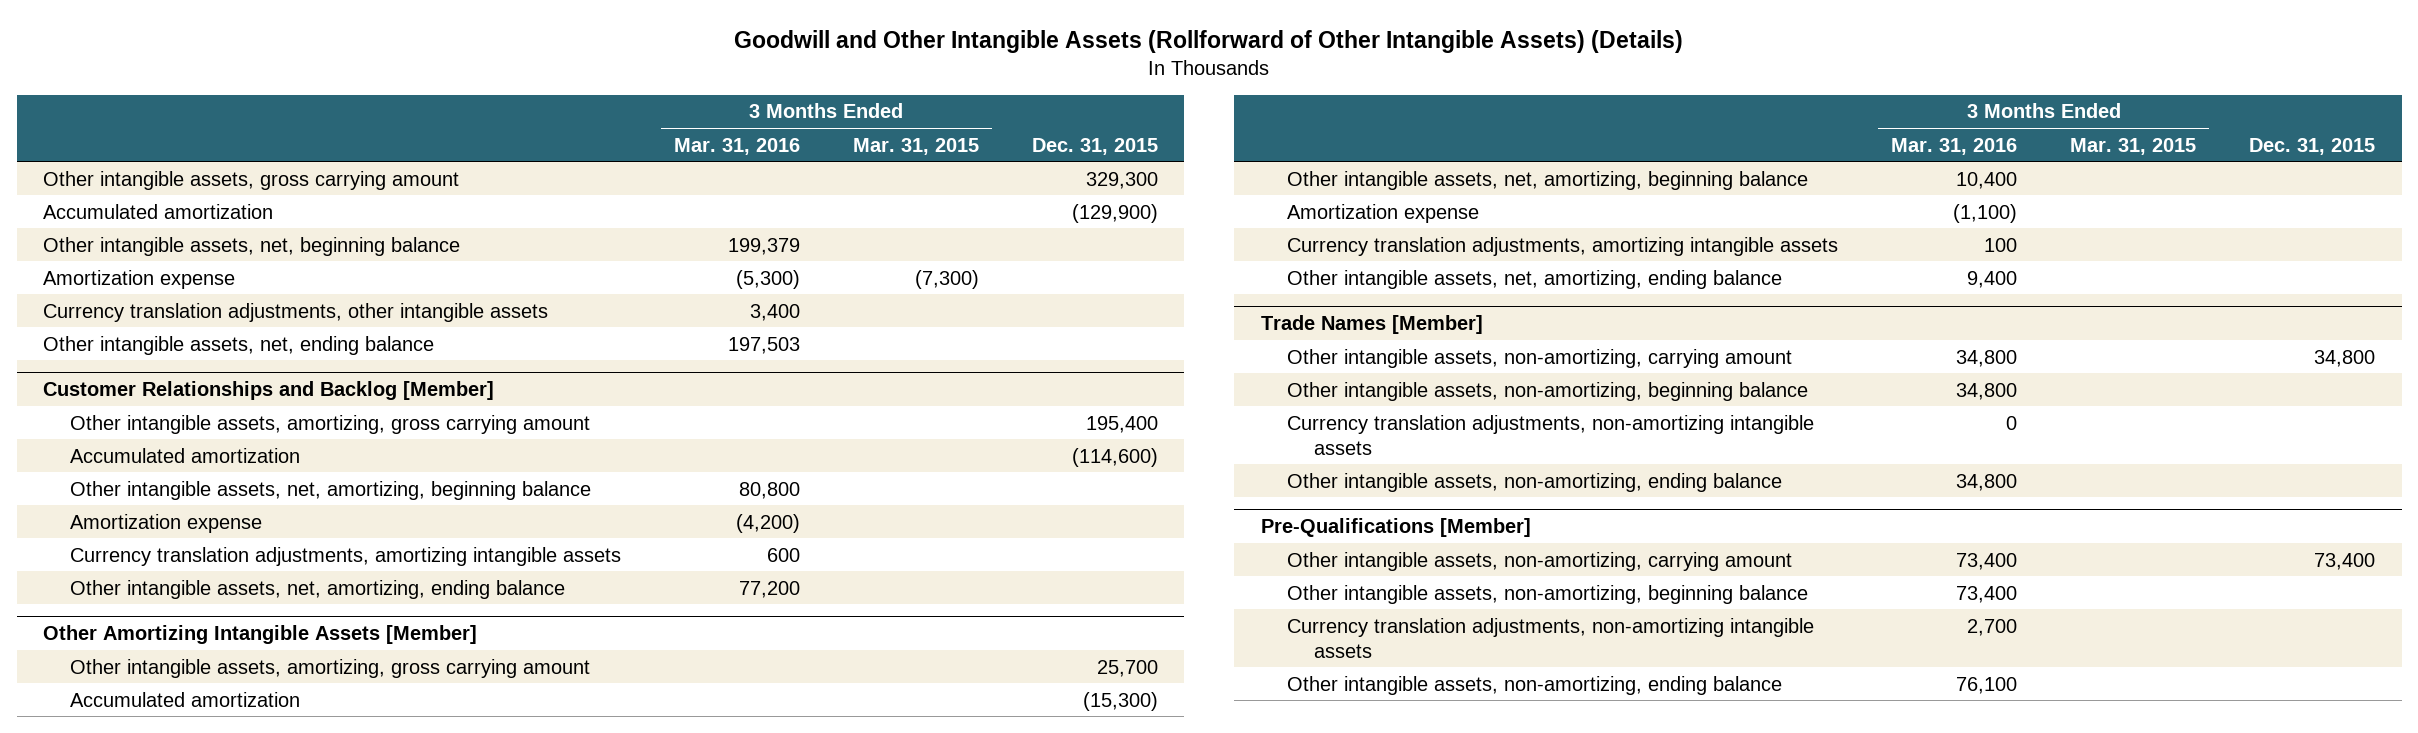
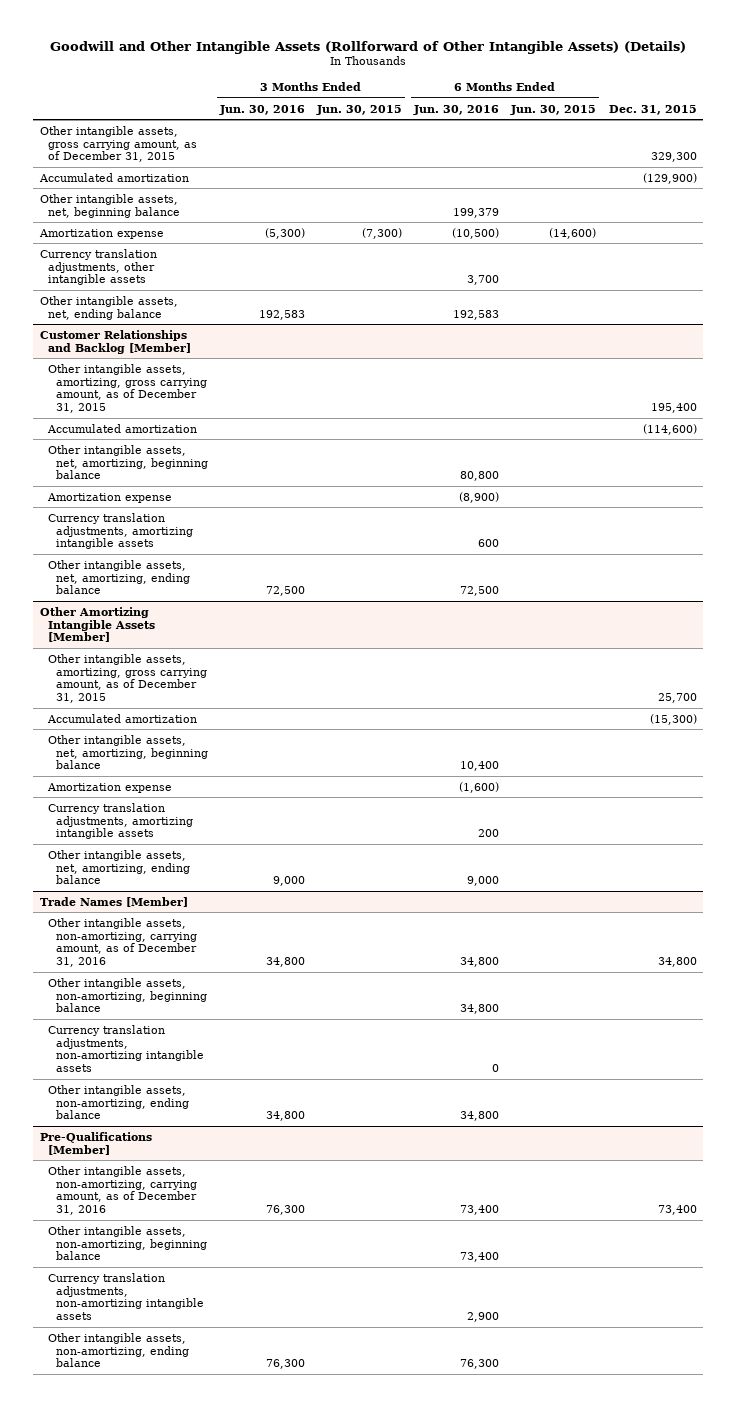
- | 3 Months Ended Mar. 31, 2016 | 3 Months Ended Mar. 31, 2015 | Dec. 31, 2015
+ | 3 Months Ended Jun. 30, 2016 | 3 Months Ended Jun. 30, 2015 | 6 Months Ended Jun. 30, 2016 | 6 Months Ended Jun. 30, 2015 | Dec. 31, 2015
- Other intangible assets, gross carrying amount | | | 329,300
+ Other intangible assets, gross carrying amount, as of December 31, 2015 | | | | | 329,300
@ Customer Relationships and Backlog [Member]
- Other intangible assets, amortizing, gross carrying amount | | | 195,400
+ Other intangible assets, amortizing, gross carrying amount, as of December 31, 2015 | | | | | 195,400
@ Other Amortizing Intangible Assets [Member]
- Other intangible assets, amortizing, gross carrying amount | | | 25,700
+ Other intangible assets, amortizing, gross carrying amount, as of December 31, 2015 | | | | | 25,700
@ Trade Names [Member]
- Other intangible assets, non-amortizing, carrying amount | 34,800 | | 34,800
+ Other intangible assets, non-amortizing, carrying amount, as of December 31, 2016 | 34,800 | | 34,800 | | 34,800
@ Pre-Qualifications [Member]
- Other intangible assets, non-amortizing, carrying amount | 73,400 | | 73,400
+ Other intangible assets, non-amortizing, carrying amount, as of December 31, 2016 | 76,300 | | 73,400 | | 73,400

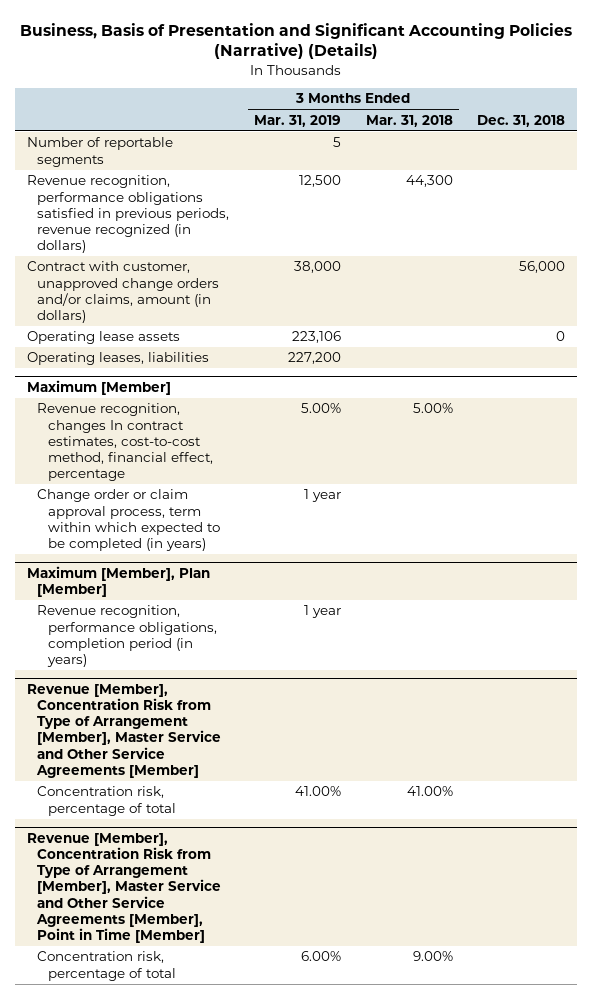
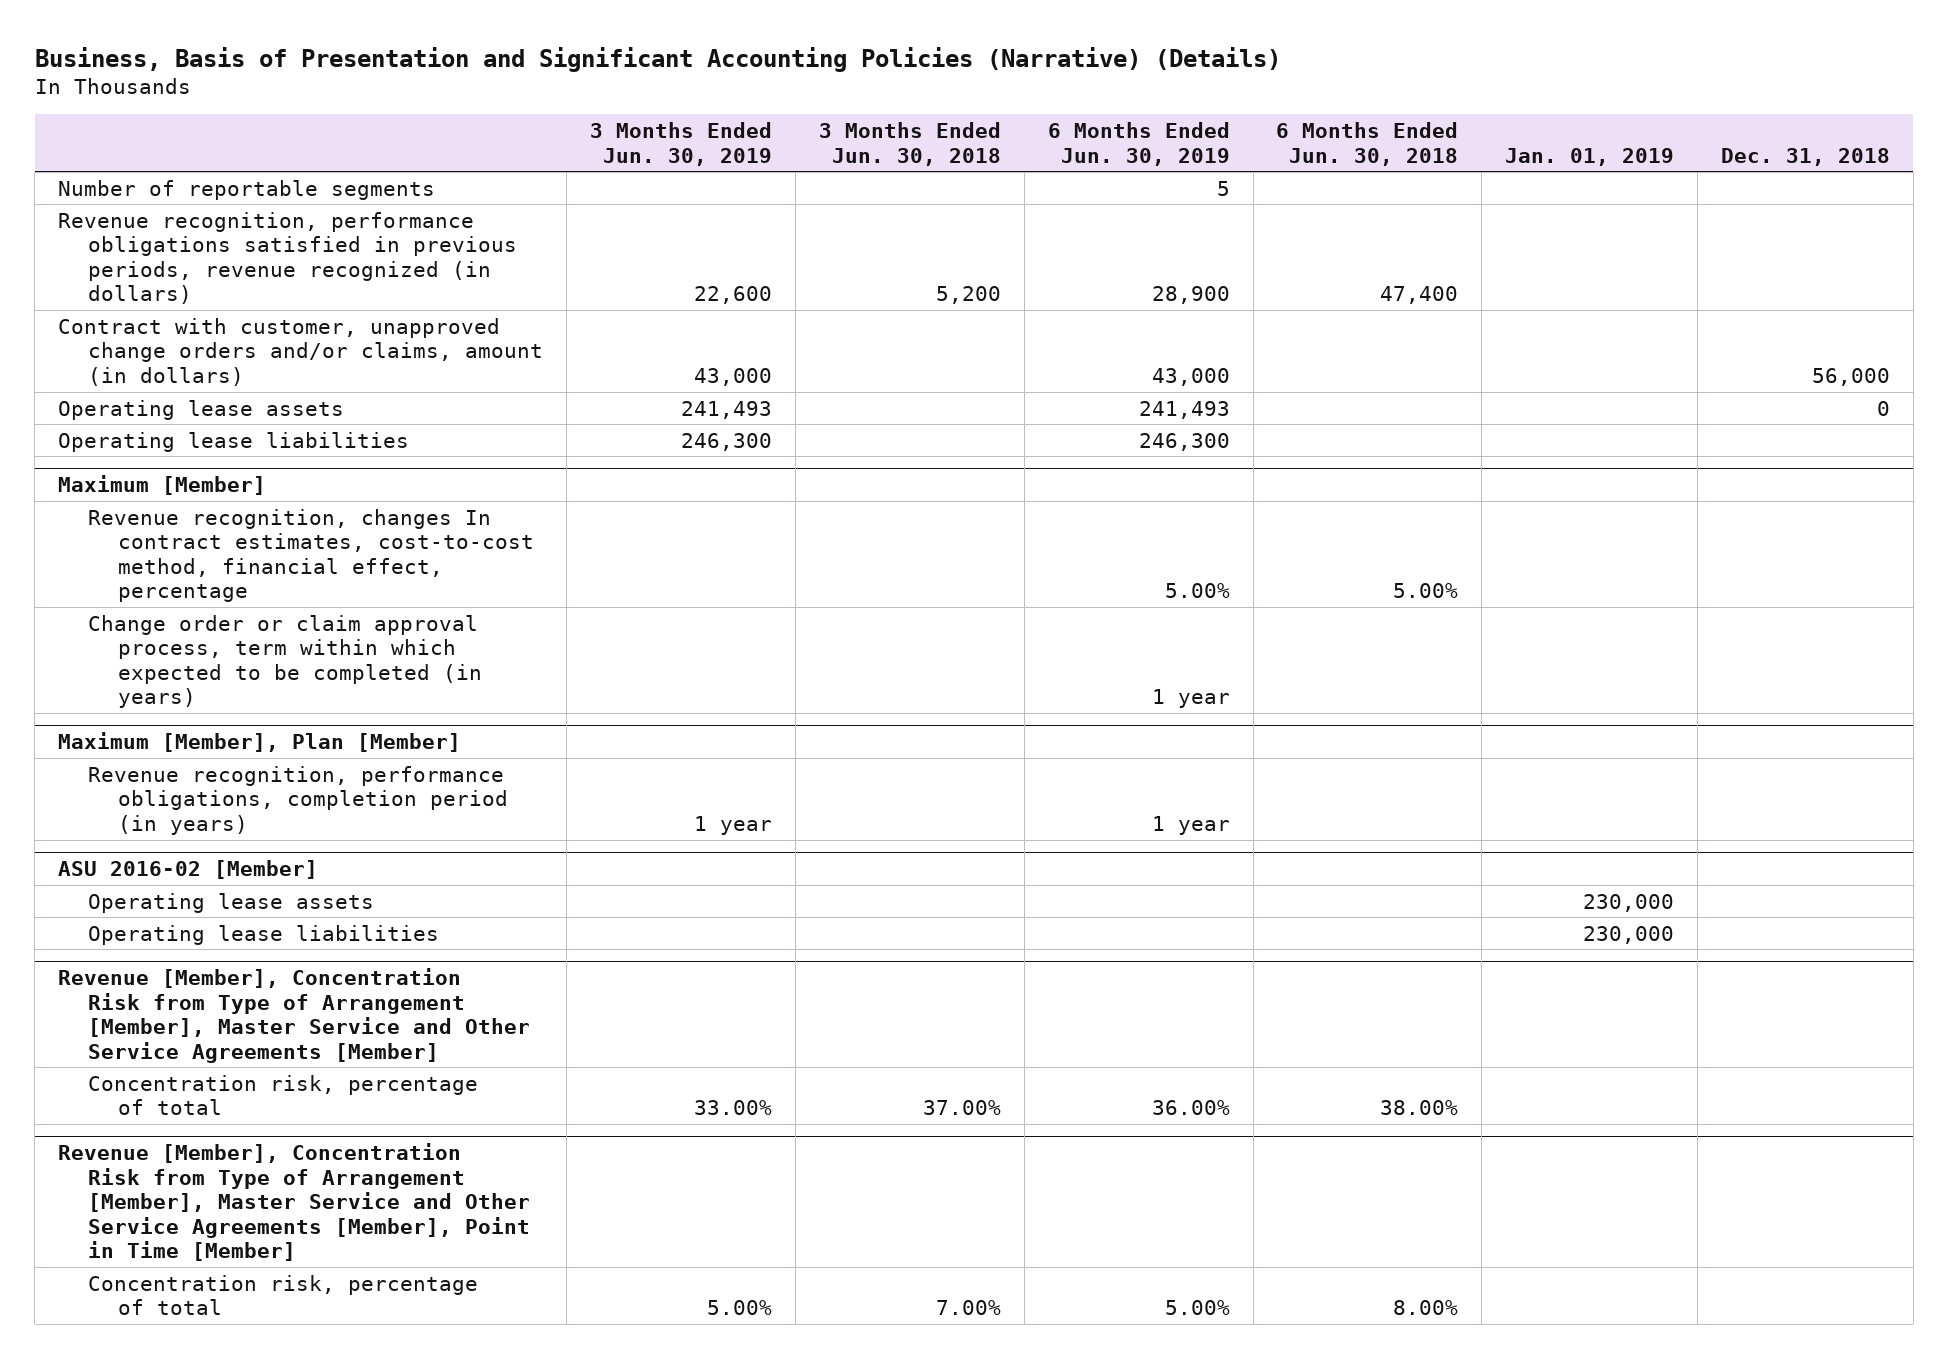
- | 3 Months Ended Mar. 31, 2019 | 3 Months Ended Mar. 31, 2018 | Dec. 31, 2018
+ | 3 Months Ended Jun. 30, 2019 | 3 Months Ended Jun. 30, 2018 | 6 Months Ended Jun. 30, 2019 | 6 Months Ended Jun. 30, 2018 | Jan. 01, 2019 | Dec. 31, 2018
- Operating leases, liabilities | 227,200 | |
+ Operating lease liabilities | 246,300 | | 246,300 | | |
+ ASU 2016-02 [Member]
+ Operating lease assets | | | | | 230,000 |
+ Operating lease liabilities | | | | | 230,000 |

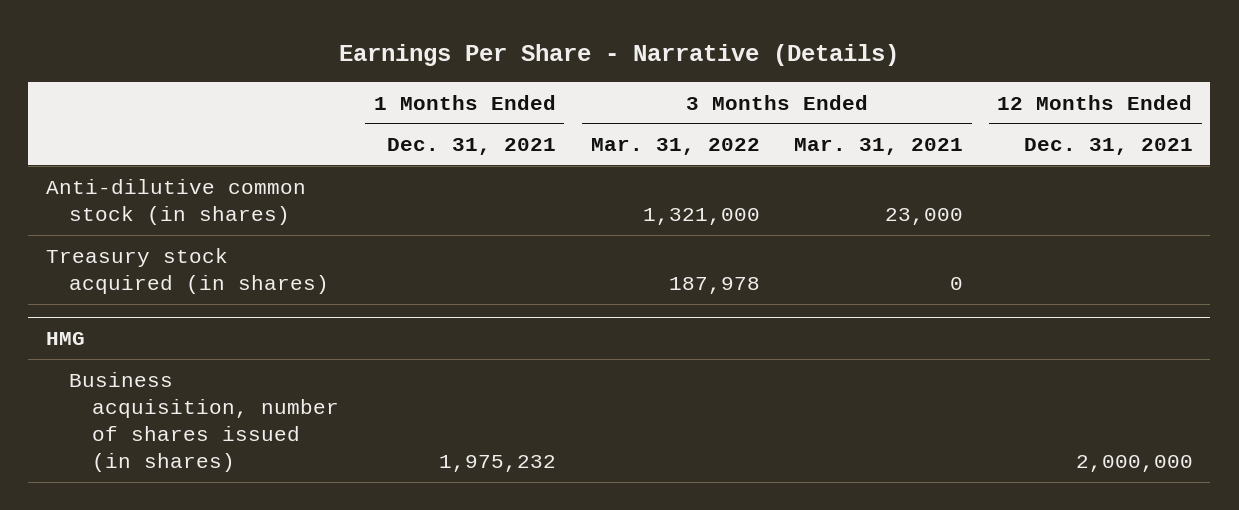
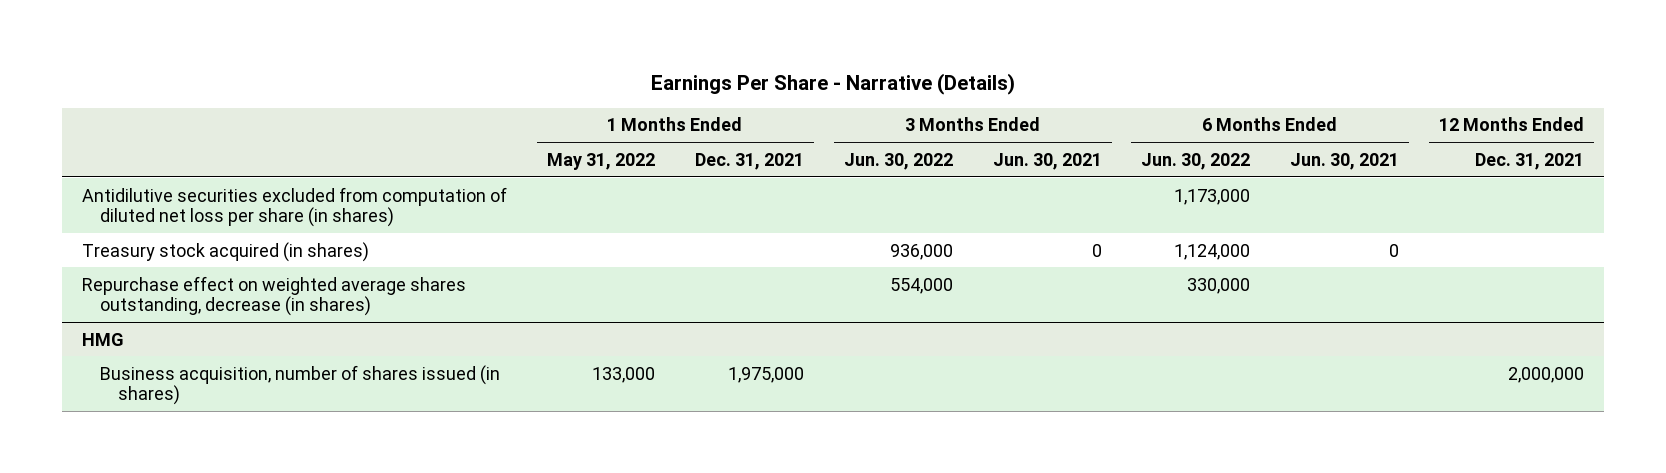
- | 1 Months Ended Dec. 31, 2021 | 3 Months Ended Mar. 31, 2022 | 3 Months Ended Mar. 31, 2021 | 12 Months Ended Dec. 31, 2021
+ | 1 Months Ended May 31, 2022 | 1 Months Ended Dec. 31, 2021 | 3 Months Ended Jun. 30, 2022 | 3 Months Ended Jun. 30, 2021 | 6 Months Ended Jun. 30, 2022 | 6 Months Ended Jun. 30, 2021 | 12 Months Ended Dec. 31, 2021
- Anti-dilutive common stock (in shares) | | 1,321,000 | 23,000 |
+ Antidilutive securities excluded from computation of diluted net loss per share (in shares) | | | | | 1,173,000 | |
+ Repurchase effect on weighted average shares outstanding, decrease (in shares) | | | 554,000 | | 330,000 | |
@ HMG
- Business acquisition, number of shares issued (in shares) | 1,975,232 | | | 2,000,000
+ Business acquisition, number of shares issued (in shares) | 133,000 | 1,975,000 | | | | | 2,000,000

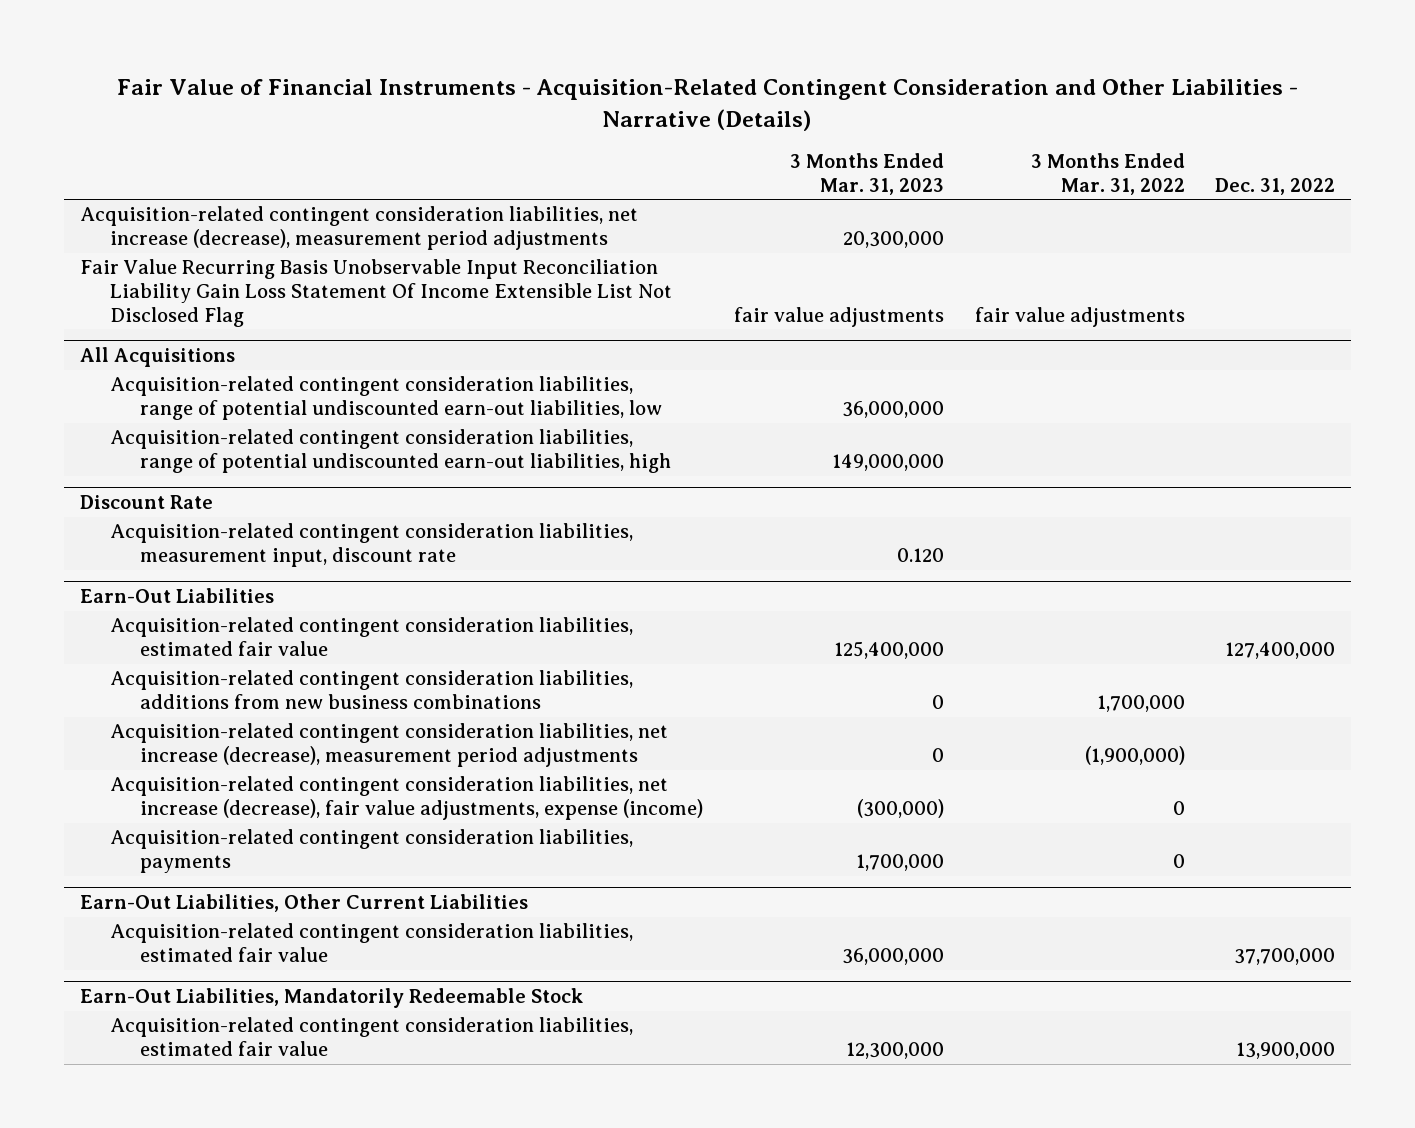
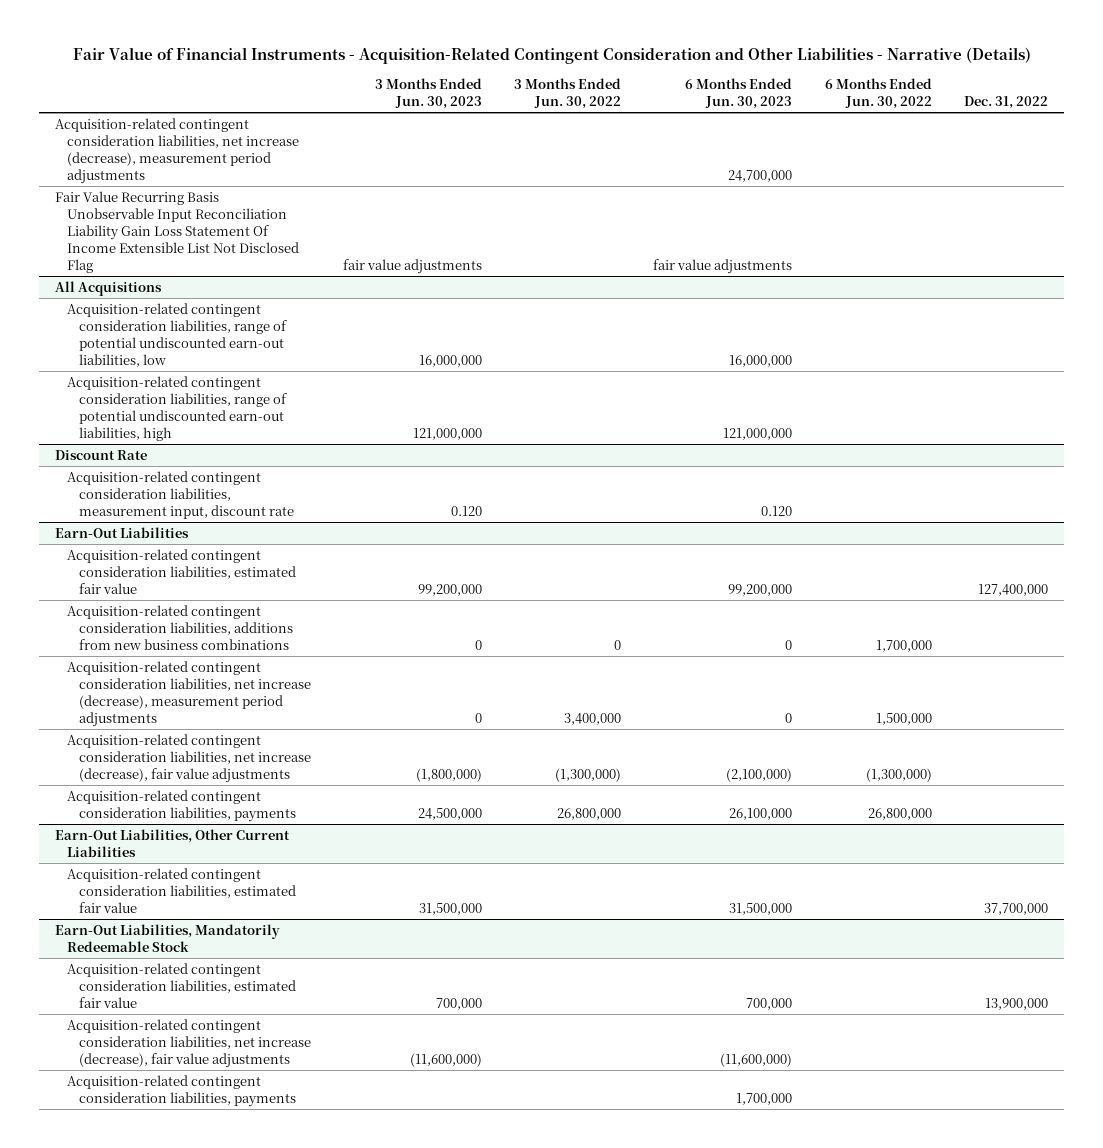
- | 3 Months Ended Mar. 31, 2023 | 3 Months Ended Mar. 31, 2022 | Dec. 31, 2022
+ | 3 Months Ended Jun. 30, 2023 | 3 Months Ended Jun. 30, 2022 | 6 Months Ended Jun. 30, 2023 | 6 Months Ended Jun. 30, 2022 | Dec. 31, 2022
@ Earn-Out Liabilities
- Acquisition-related contingent consideration liabilities, net increase (decrease), fair value adjustments, expense (income) | (300,000) | 0 |
+ Acquisition-related contingent consideration liabilities, net increase (decrease), fair value adjustments | (1,800,000) | (1,300,000) | (2,100,000) | (1,300,000) |
@ Earn-Out Liabilities, Mandatorily Redeemable Stock
+ Acquisition-related contingent consideration liabilities, net increase (decrease), fair value adjustments | (11,600,000) | | (11,600,000) | |
+ Acquisition-related contingent consideration liabilities, payments | | | 1,700,000 | |

